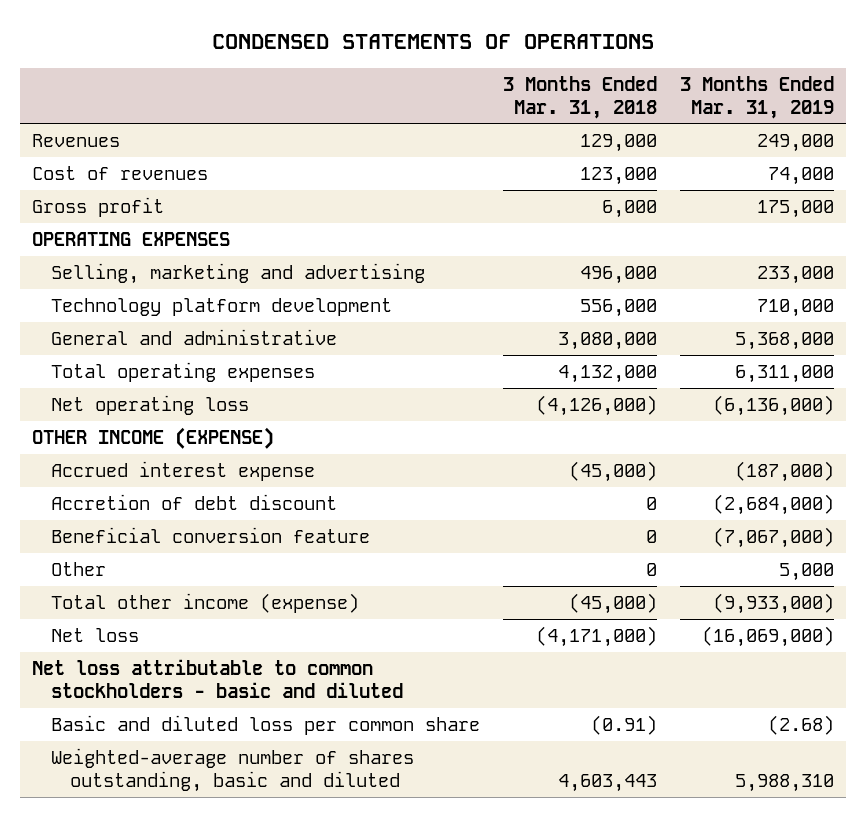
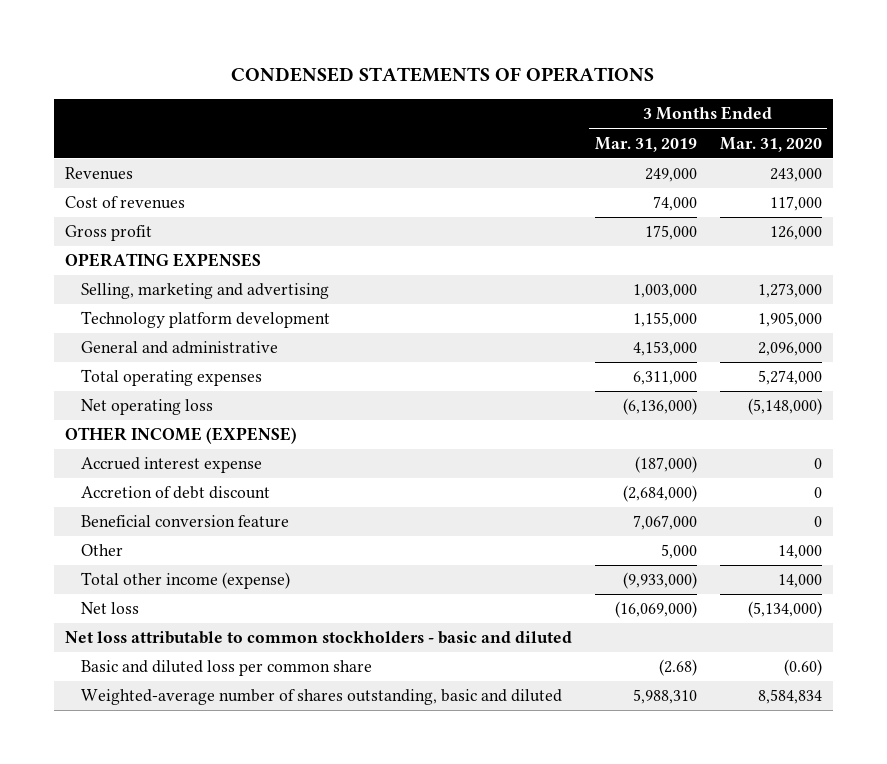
- | 3 Months Ended Mar. 31, 2018 | 3 Months Ended Mar. 31, 2019
+ | 3 Months Ended Mar. 31, 2019 | 3 Months Ended Mar. 31, 2020
- Selling, marketing and advertising | 496,000 | 233,000
- Technology platform development | 556,000 | 710,000
- General and administrative | 3,080,000 | 5,368,000
+ Selling, marketing and advertising | 1,003,000 | 1,273,000
+ Technology platform development | 1,155,000 | 1,905,000
+ General and administrative | 4,153,000 | 2,096,000
- Beneficial conversion feature | 0 | (7,067,000)
+ Beneficial conversion feature | 7,067,000 | 0

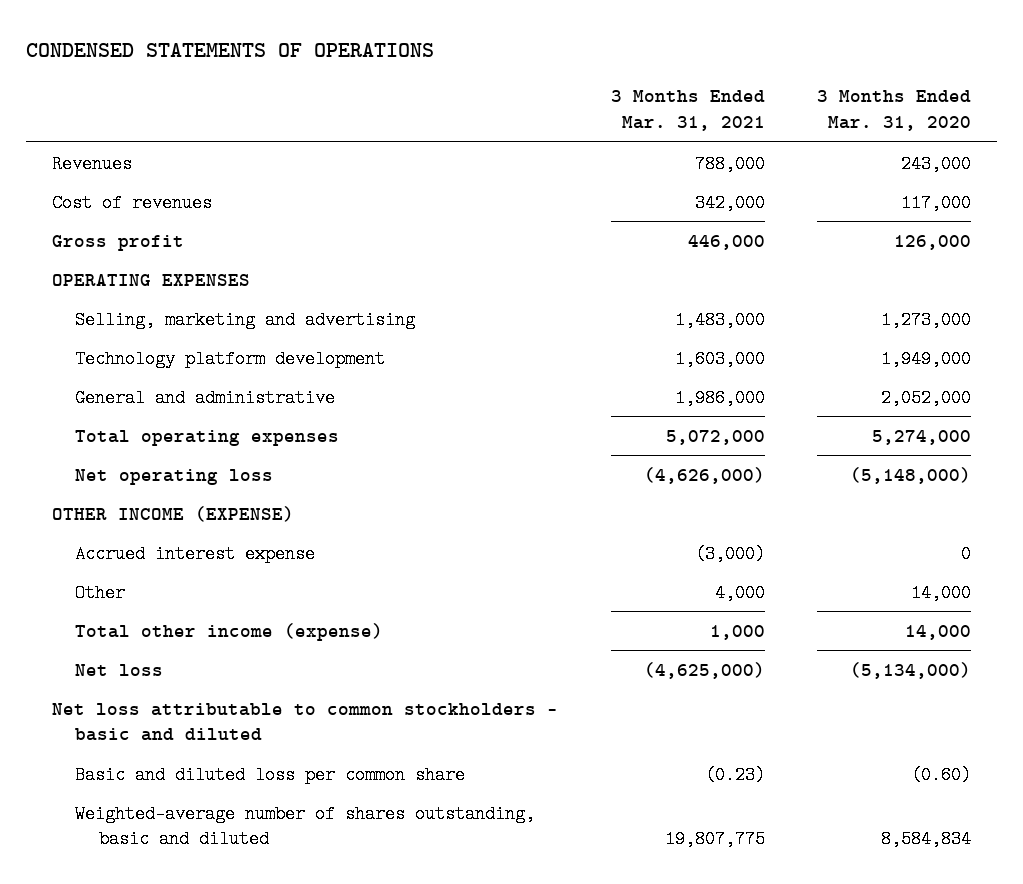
- | 3 Months Ended Mar. 31, 2019 | 3 Months Ended Mar. 31, 2020
+ | 3 Months Ended Mar. 31, 2021 | 3 Months Ended Mar. 31, 2020
- Technology platform development | 1,155,000 | 1,905,000
- General and administrative | 4,153,000 | 2,096,000
+ Technology platform development | 1,603,000 | 1,949,000
+ General and administrative | 1,986,000 | 2,052,000
- Accretion of debt discount | (2,684,000) | 0
- Beneficial conversion feature | 7,067,000 | 0

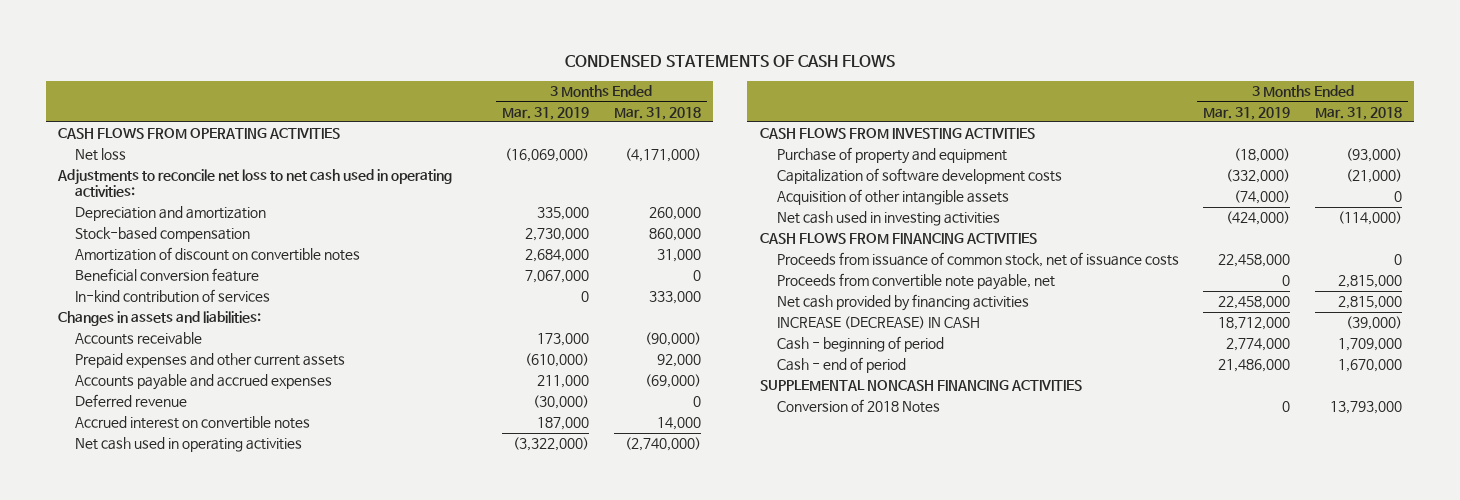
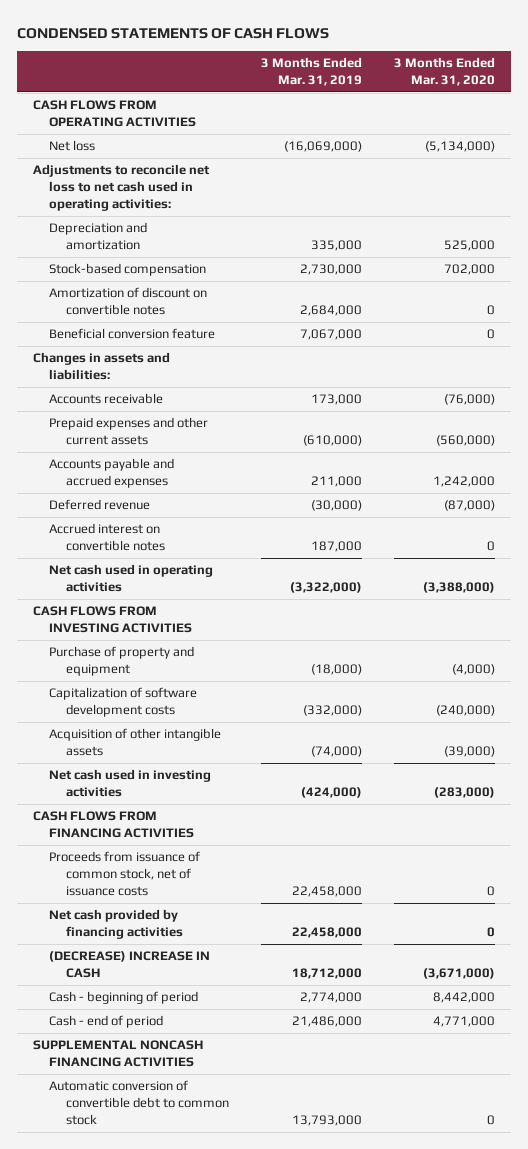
- | 3 Months Ended Mar. 31, 2019 | 3 Months Ended Mar. 31, 2018
+ | 3 Months Ended Mar. 31, 2019 | 3 Months Ended Mar. 31, 2020
- In-kind contribution of services | 0 | 333,000
- Proceeds from convertible note payable, net | 0 | 2,815,000
- INCREASE (DECREASE) IN CASH | 18,712,000 | (39,000)
+ (DECREASE) INCREASE IN CASH | 18,712,000 | (3,671,000)
- Conversion of 2018 Notes | 0 | 13,793,000
+ Automatic conversion of convertible debt to common stock | 13,793,000 | 0

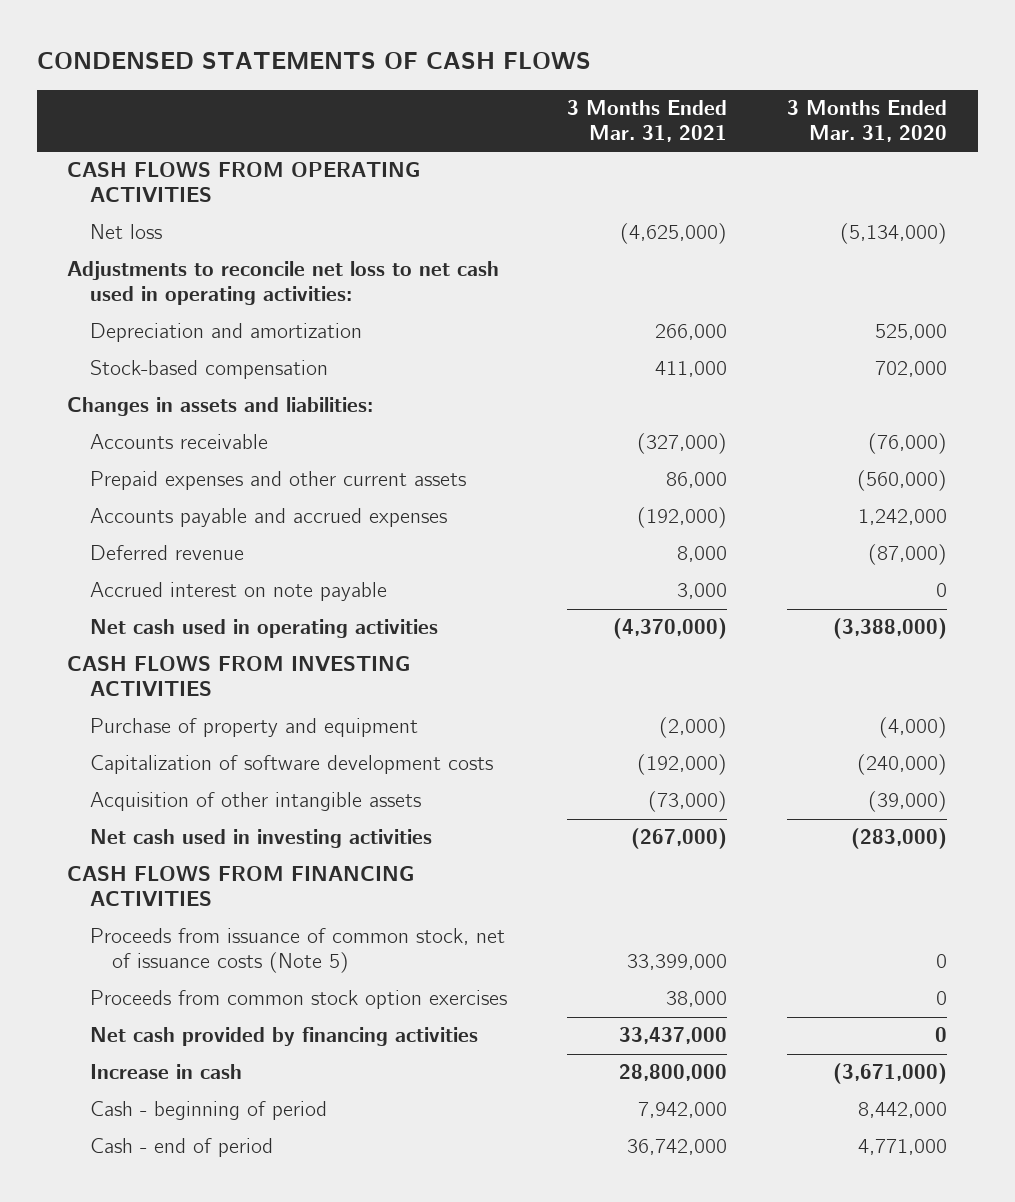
- | 3 Months Ended Mar. 31, 2019 | 3 Months Ended Mar. 31, 2020
+ | 3 Months Ended Mar. 31, 2021 | 3 Months Ended Mar. 31, 2020
- Amortization of discount on convertible notes | 2,684,000 | 0
- Beneficial conversion feature | 7,067,000 | 0
- Accrued interest on convertible notes | 187,000 | 0
+ Accrued interest on note payable | 3,000 | 0
- Proceeds from issuance of common stock, net of issuance costs | 22,458,000 | 0
+ Proceeds from issuance of common stock, net of issuance costs (Note 5) | 33,399,000 | 0
+ Proceeds from common stock option exercises | 38,000 | 0
- (DECREASE) INCREASE IN CASH | 18,712,000 | (3,671,000)
+ Increase in cash | 28,800,000 | (3,671,000)
- SUPPLEMENTAL NONCASH FINANCING ACTIVITIES
- Automatic conversion of convertible debt to common stock | 13,793,000 | 0

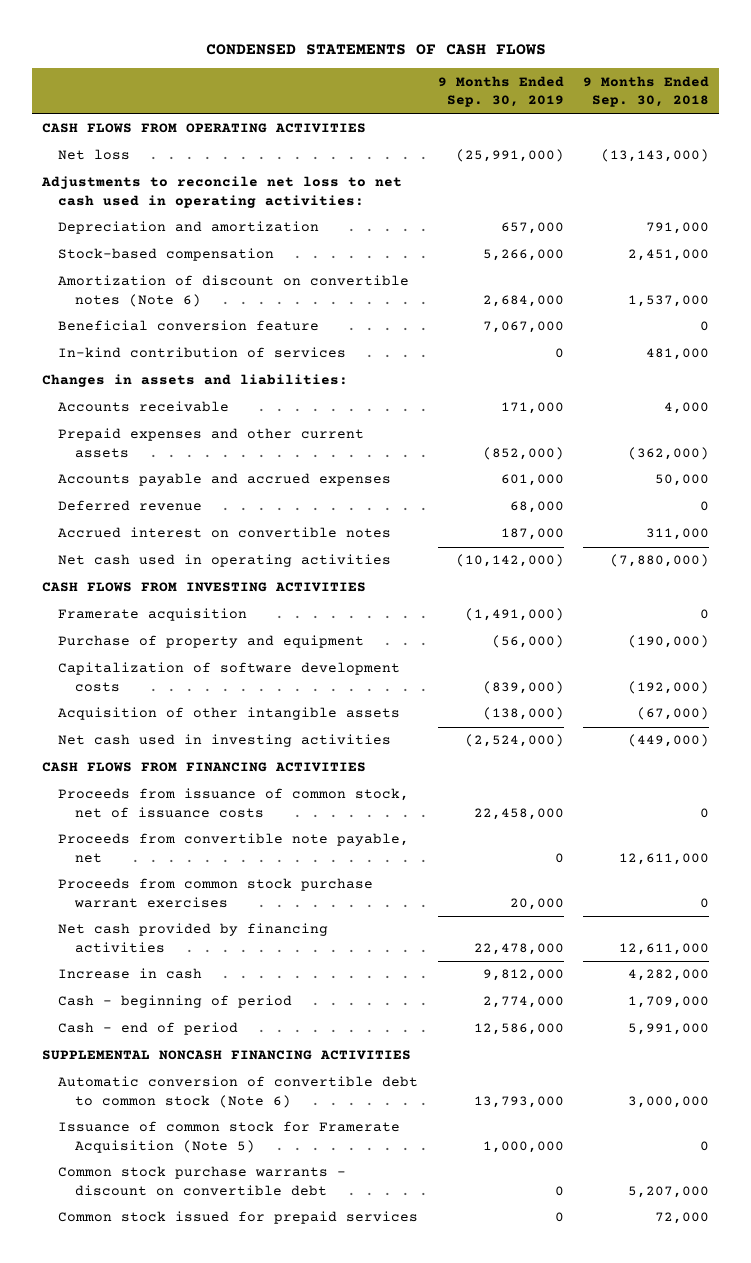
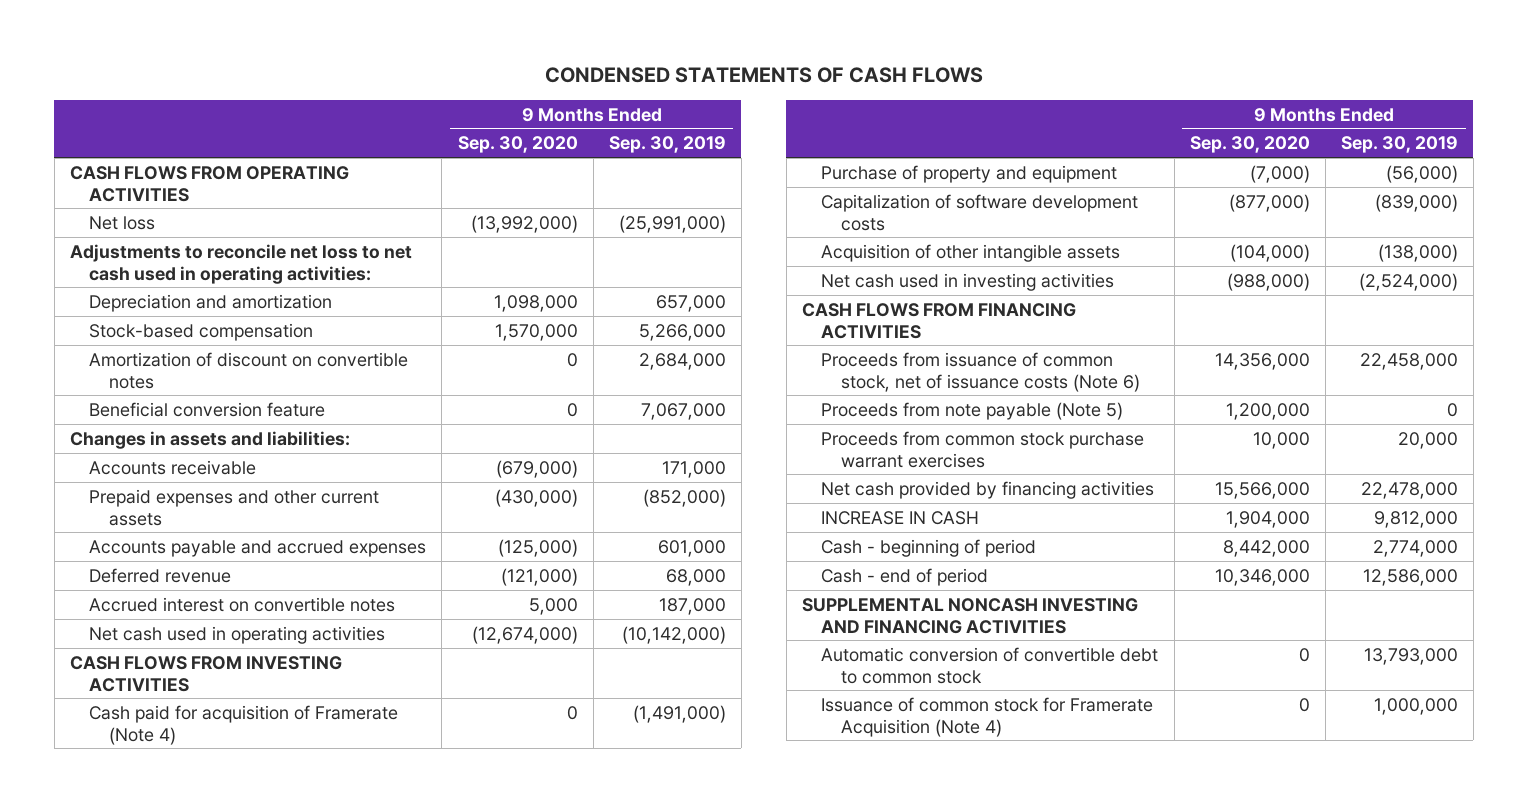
- | 9 Months Ended Sep. 30, 2019 | 9 Months Ended Sep. 30, 2018
+ | 9 Months Ended Sep. 30, 2020 | 9 Months Ended Sep. 30, 2019
- Amortization of discount on convertible notes (Note 6) | 2,684,000 | 1,537,000
+ Amortization of discount on convertible notes | 0 | 2,684,000
- In-kind contribution of services | 0 | 481,000
- Framerate acquisition | (1,491,000) | 0
+ Cash paid for acquisition of Framerate (Note 4) | 0 | (1,491,000)
- Proceeds from issuance of common stock, net of issuance costs | 22,458,000 | 0
- Proceeds from convertible note payable, net | 0 | 12,611,000
+ Proceeds from issuance of common stock, net of issuance costs (Note 6) | 14,356,000 | 22,458,000
+ Proceeds from note payable (Note 5) | 1,200,000 | 0
- Increase in cash | 9,812,000 | 4,282,000
+ INCREASE IN CASH | 1,904,000 | 9,812,000
- SUPPLEMENTAL NONCASH FINANCING ACTIVITIES
- Automatic conversion of convertible debt to common stock (Note 6) | 13,793,000 | 3,000,000
- Issuance of common stock for Framerate Acquisition (Note 5) | 1,000,000 | 0
- Common stock purchase warrants - discount on convertible debt | 0 | 5,207,000
- Common stock issued for prepaid services | 0 | 72,000
+ SUPPLEMENTAL NONCASH INVESTING AND FINANCING ACTIVITIES
+ Automatic conversion of convertible debt to common stock | 0 | 13,793,000
+ Issuance of common stock for Framerate Acquisition (Note 4) | 0 | 1,000,000

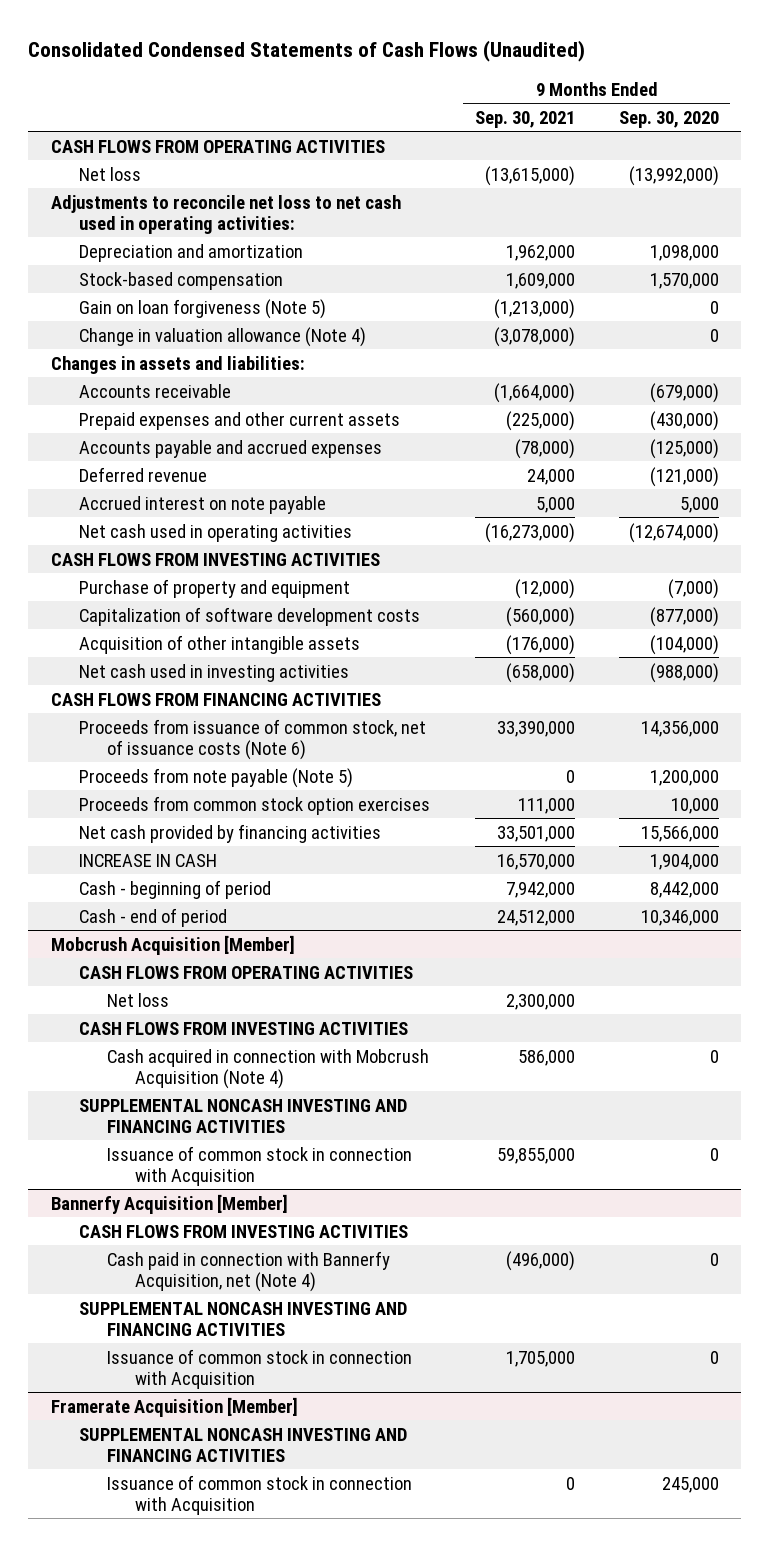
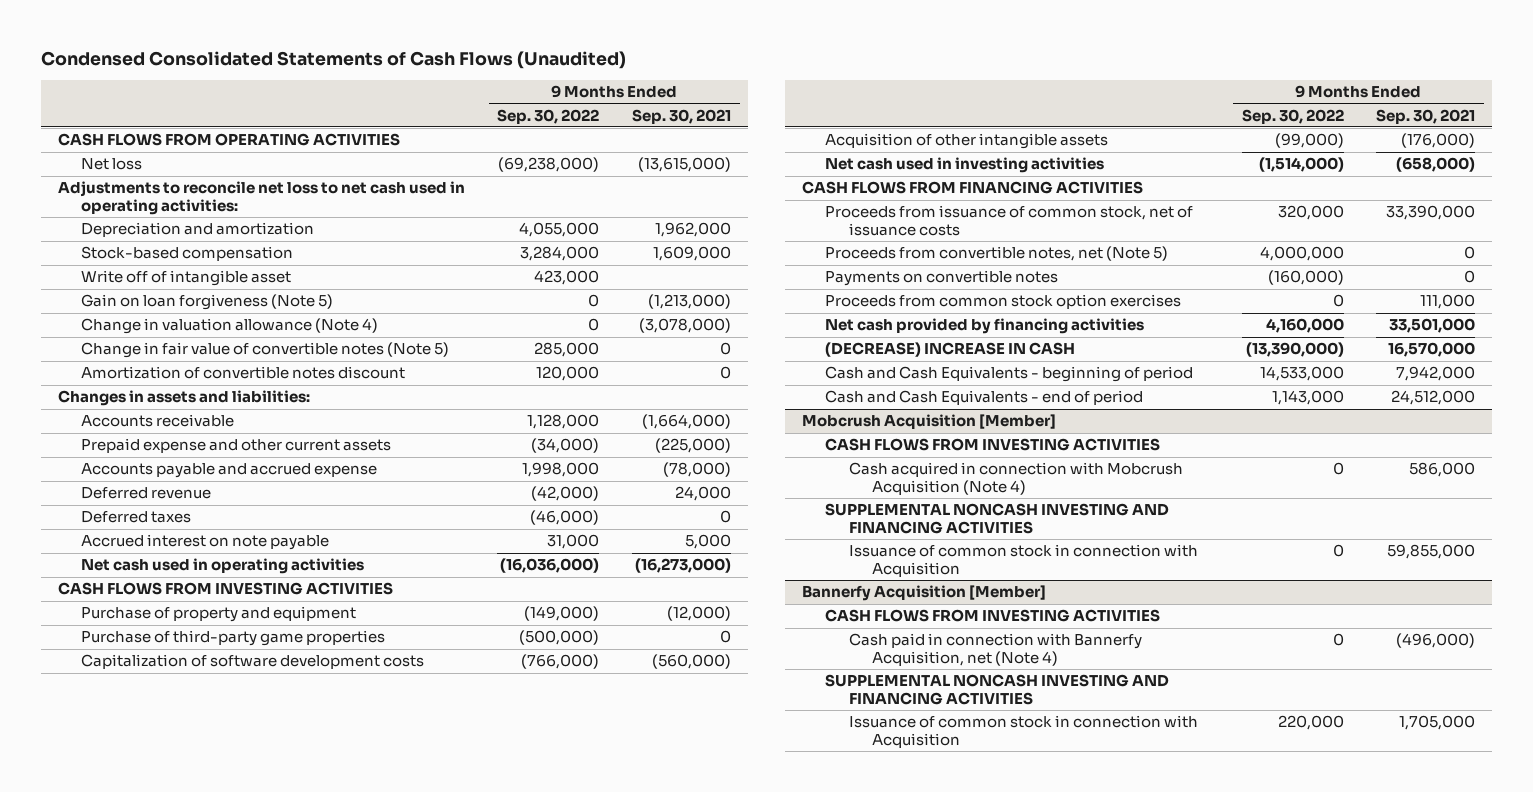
- Consolidated Condensed Statements of Cash Flows (Unaudited)
+ Condensed Consolidated Statements of Cash Flows (Unaudited)
- | 9 Months Ended Sep. 30, 2021 | 9 Months Ended Sep. 30, 2020
+ | 9 Months Ended Sep. 30, 2022 | 9 Months Ended Sep. 30, 2021
+ Write off of intangible asset | 423,000 |
+ Change in fair value of convertible notes (Note 5) | 285,000 | 0
+ Amortization of convertible notes discount | 120,000 | 0
- Prepaid expenses and other current assets | (225,000) | (430,000)
- Accounts payable and accrued expenses | (78,000) | (125,000)
+ Prepaid expense and other current assets | (34,000) | (225,000)
+ Accounts payable and accrued expense | 1,998,000 | (78,000)
+ Deferred taxes | (46,000) | 0
+ Purchase of third-party game properties | (500,000) | 0
- Proceeds from issuance of common stock, net of issuance costs (Note 6) | 33,390,000 | 14,356,000
- Proceeds from note payable (Note 5) | 0 | 1,200,000
+ Proceeds from issuance of common stock, net of issuance costs | 320,000 | 33,390,000
+ Proceeds from convertible notes, net (Note 5) | 4,000,000 | 0
+ Payments on convertible notes | (160,000) | 0
- INCREASE IN CASH | 16,570,000 | 1,904,000
- Cash - beginning of period | 7,942,000 | 8,442,000
- Cash - end of period | 24,512,000 | 10,346,000
+ (DECREASE) INCREASE IN CASH | (13,390,000) | 16,570,000
+ Cash and Cash Equivalents - beginning of period | 14,533,000 | 7,942,000
+ Cash and Cash Equivalents - end of period | 1,143,000 | 24,512,000
@ Mobcrush Acquisition [Member]
- CASH FLOWS FROM OPERATING ACTIVITIES
- Net loss | 2,300,000 |
- Framerate Acquisition [Member]
- SUPPLEMENTAL NONCASH INVESTING AND FINANCING ACTIVITIES
- Issuance of common stock in connection with Acquisition | 0 | 245,000

